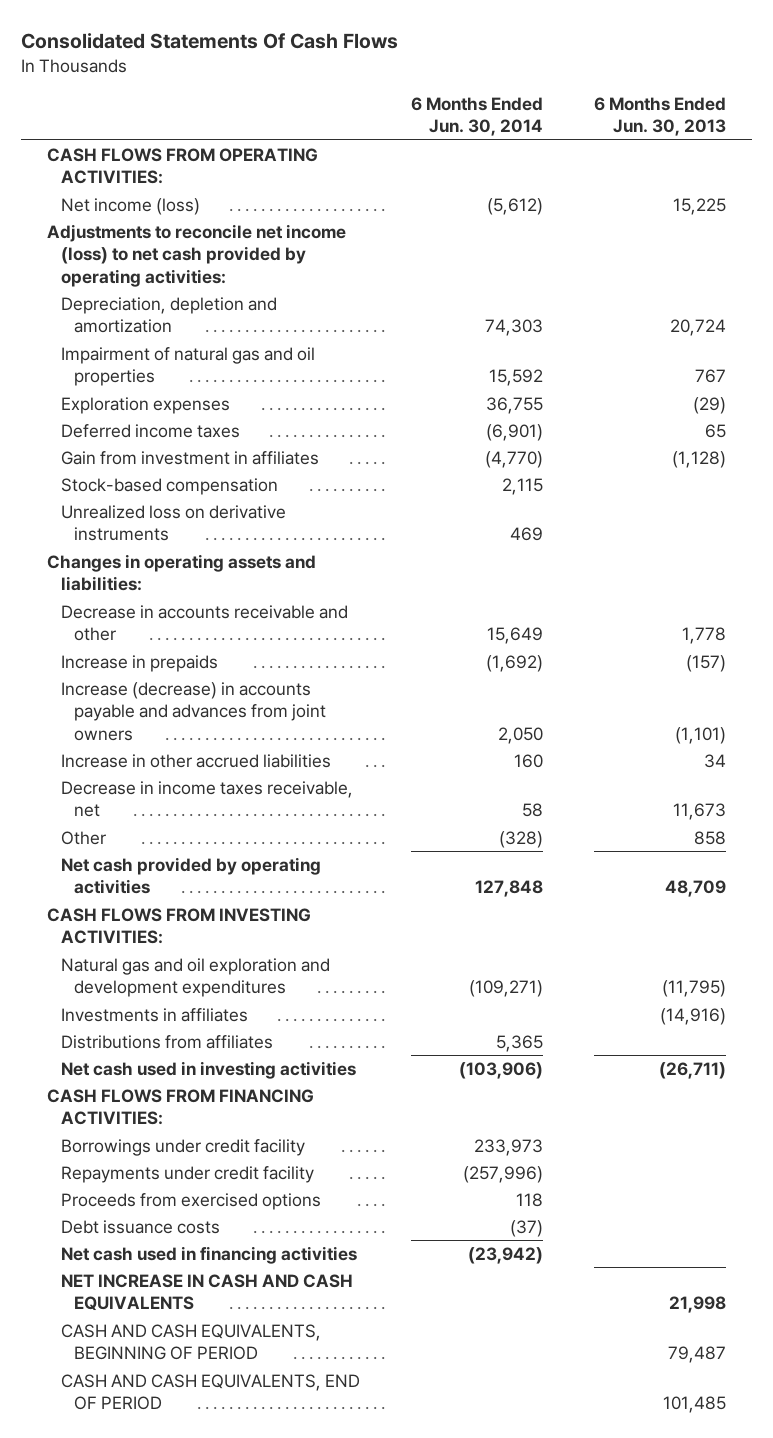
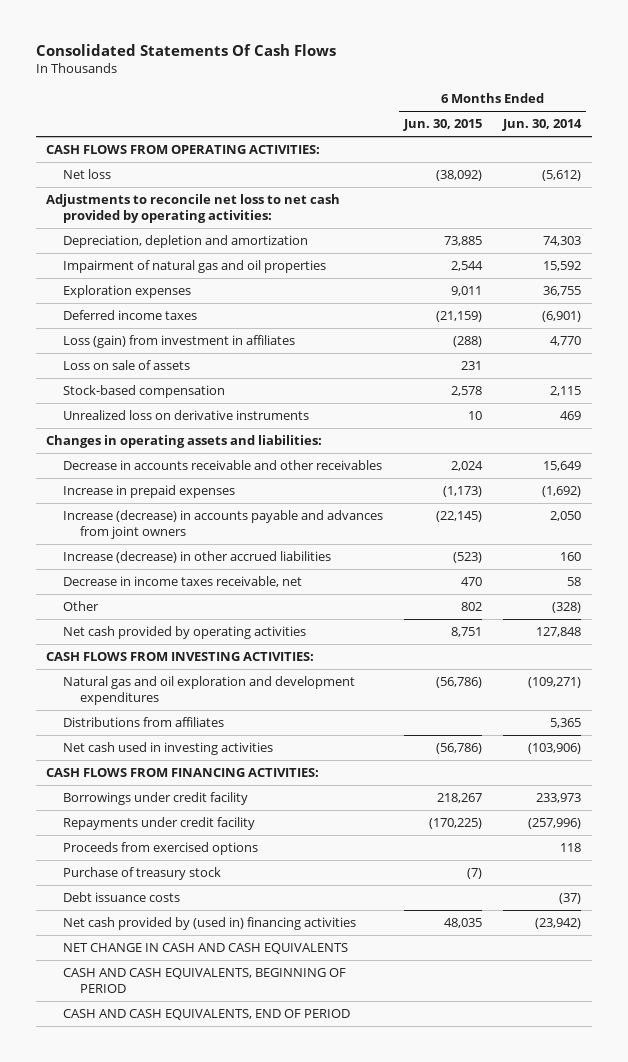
- | 6 Months Ended Jun. 30, 2014 | 6 Months Ended Jun. 30, 2013
+ | 6 Months Ended Jun. 30, 2015 | 6 Months Ended Jun. 30, 2014
- Net income (loss) | (5,612) | 15,225
- Adjustments to reconcile net income (loss) to net cash provided by operating activities:
+ Net loss | (38,092) | (5,612)
+ Adjustments to reconcile net loss to net cash provided by operating activities:
- Gain from investment in affiliates | (4,770) | (1,128)
+ Loss (gain) from investment in affiliates | (288) | 4,770
+ Loss on sale of assets | 231 |
- Decrease in accounts receivable and other | 15,649 | 1,778
- Increase in prepaids | (1,692) | (157)
+ Decrease in accounts receivable and other receivables | 2,024 | 15,649
+ Increase in prepaid expenses | (1,173) | (1,692)
- Increase in other accrued liabilities | 160 | 34
+ Increase (decrease) in other accrued liabilities | (523) | 160
- Investments in affiliates | | (14,916)
+ Purchase of treasury stock | (7) |
- Net cash used in financing activities | (23,942) |
- NET INCREASE IN CASH AND CASH EQUIVALENTS | | 21,998
+ Net cash provided by (used in) financing activities | 48,035 | (23,942)
+ NET CHANGE IN CASH AND CASH EQUIVALENTS

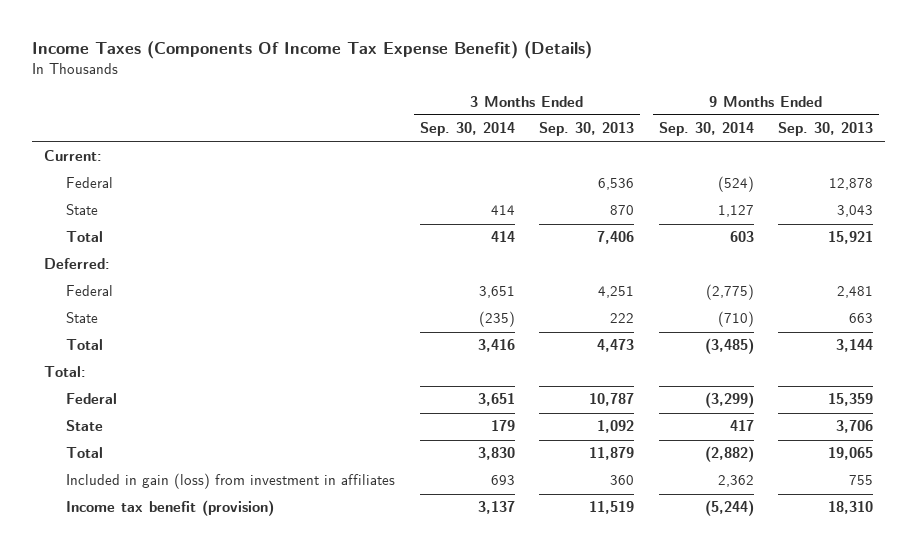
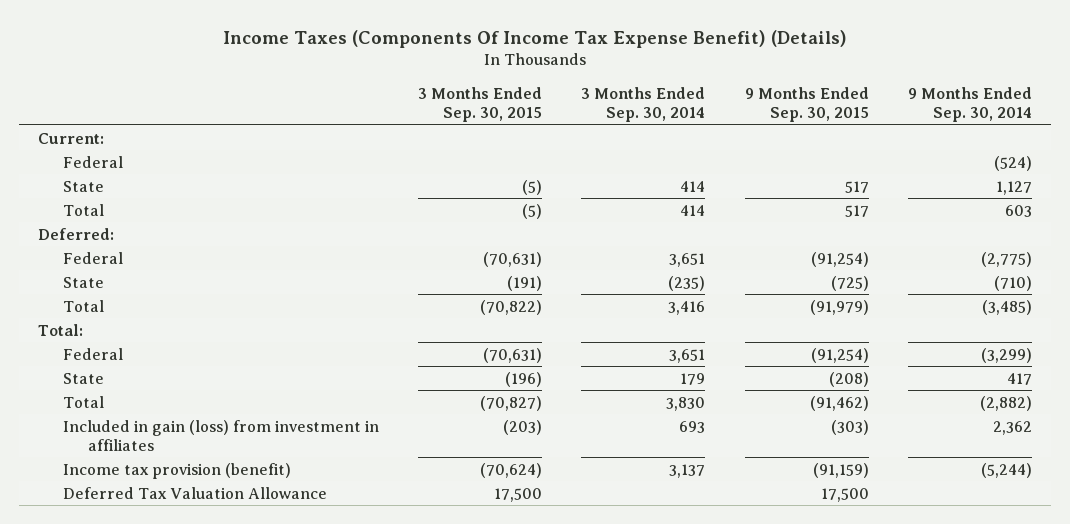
- | 3 Months Ended Sep. 30, 2014 | 3 Months Ended Sep. 30, 2013 | 9 Months Ended Sep. 30, 2014 | 9 Months Ended Sep. 30, 2013
+ | 3 Months Ended Sep. 30, 2015 | 3 Months Ended Sep. 30, 2014 | 9 Months Ended Sep. 30, 2015 | 9 Months Ended Sep. 30, 2014
- Income tax benefit (provision) | 3,137 | 11,519 | (5,244) | 18,310
+ Income tax provision (benefit) | (70,624) | 3,137 | (91,159) | (5,244)
+ Deferred Tax Valuation Allowance | 17,500 | | 17,500 |

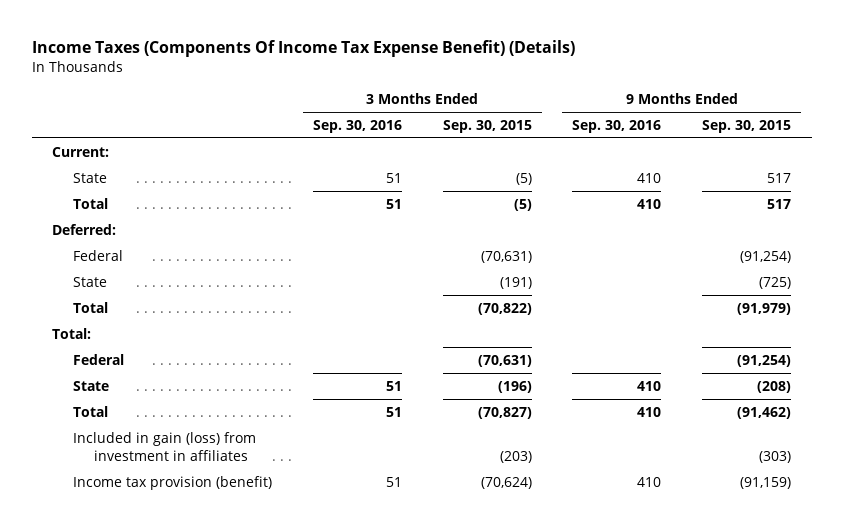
- | 3 Months Ended Sep. 30, 2015 | 3 Months Ended Sep. 30, 2014 | 9 Months Ended Sep. 30, 2015 | 9 Months Ended Sep. 30, 2014
+ | 3 Months Ended Sep. 30, 2016 | 3 Months Ended Sep. 30, 2015 | 9 Months Ended Sep. 30, 2016 | 9 Months Ended Sep. 30, 2015
- Federal | | | | (524)
- Deferred Tax Valuation Allowance | 17,500 | | 17,500 |

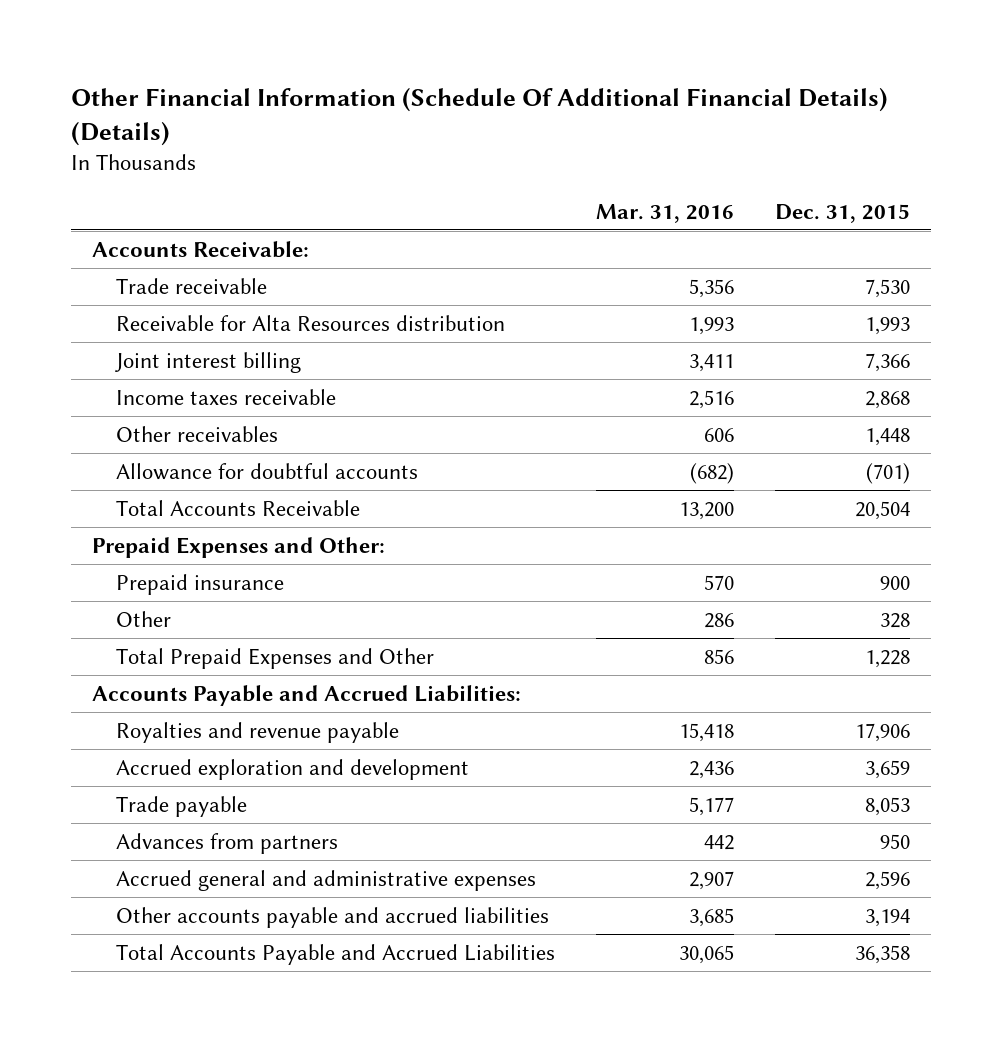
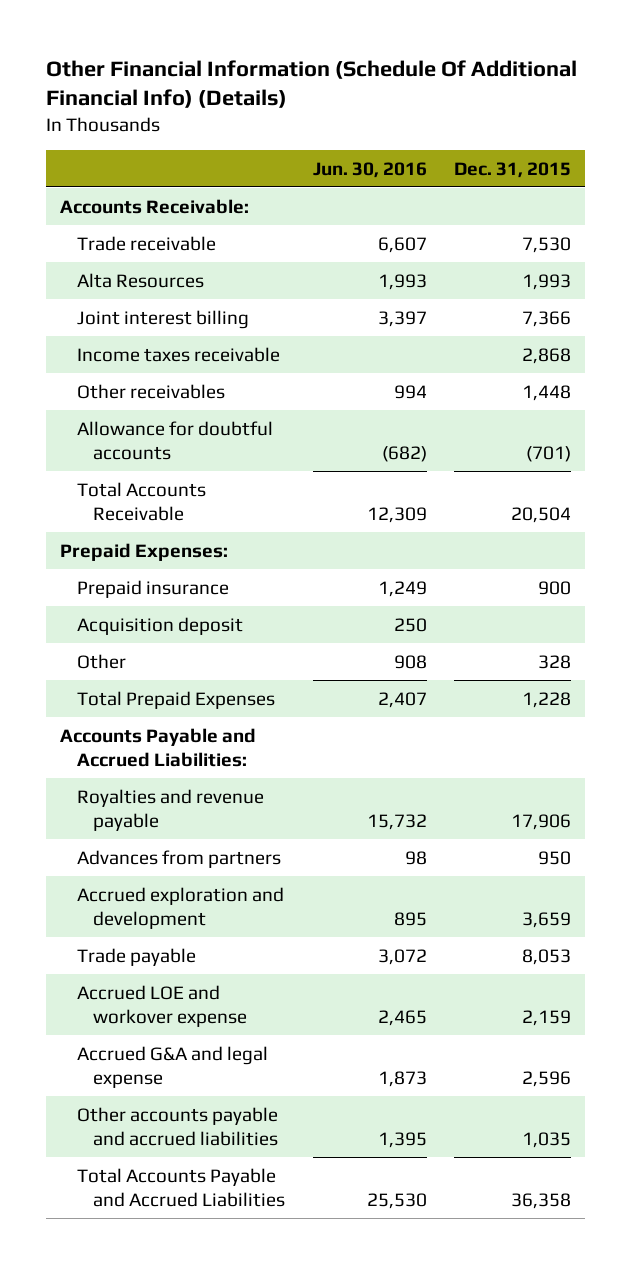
- Other Financial Information (Schedule Of Additional Financial Details) (Details)
+ Other Financial Information (Schedule Of Additional Financial Info) (Details)
- | Mar. 31, 2016 | Dec. 31, 2015
+ | Jun. 30, 2016 | Dec. 31, 2015
- Receivable for Alta Resources distribution | 1,993 | 1,993
+ Alta Resources | 1,993 | 1,993
- Prepaid Expenses and Other:
+ Prepaid Expenses:
+ Acquisition deposit | 250 |
- Total Prepaid Expenses and Other | 856 | 1,228
+ Total Prepaid Expenses | 2,407 | 1,228
moved up: Advances from partners | 98 | 950
- Accrued general and administrative expenses | 2,907 | 2,596
- Other accounts payable and accrued liabilities | 3,685 | 3,194
+ Accrued LOE and workover expense | 2,465 | 2,159
+ Accrued G&A and legal expense | 1,873 | 2,596
+ Other accounts payable and accrued liabilities | 1,395 | 1,035

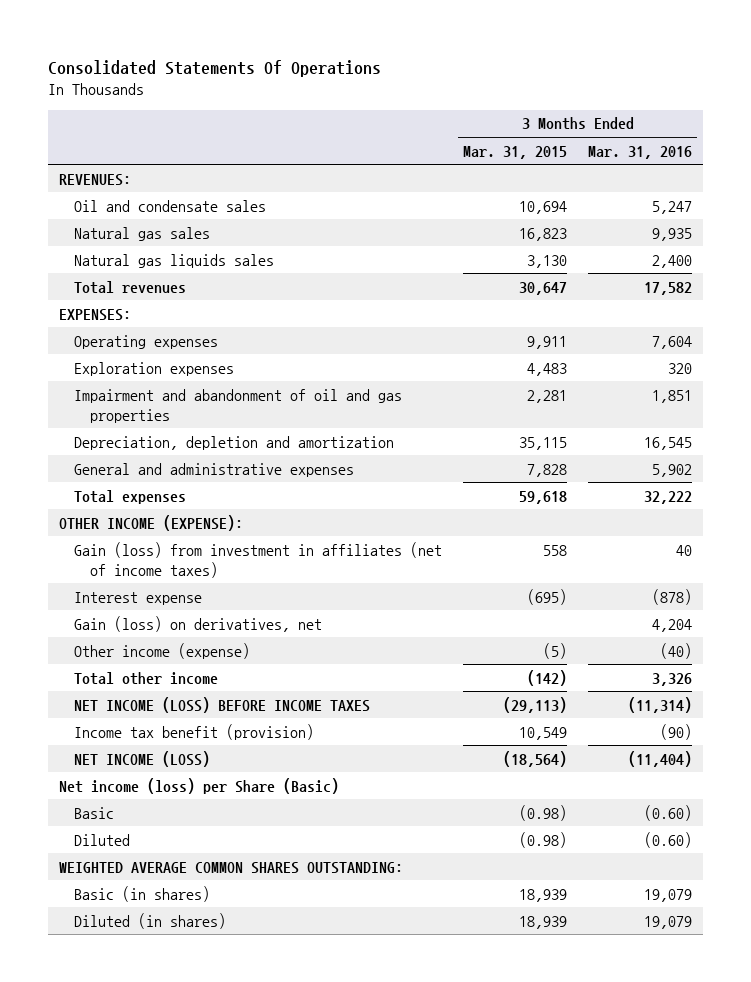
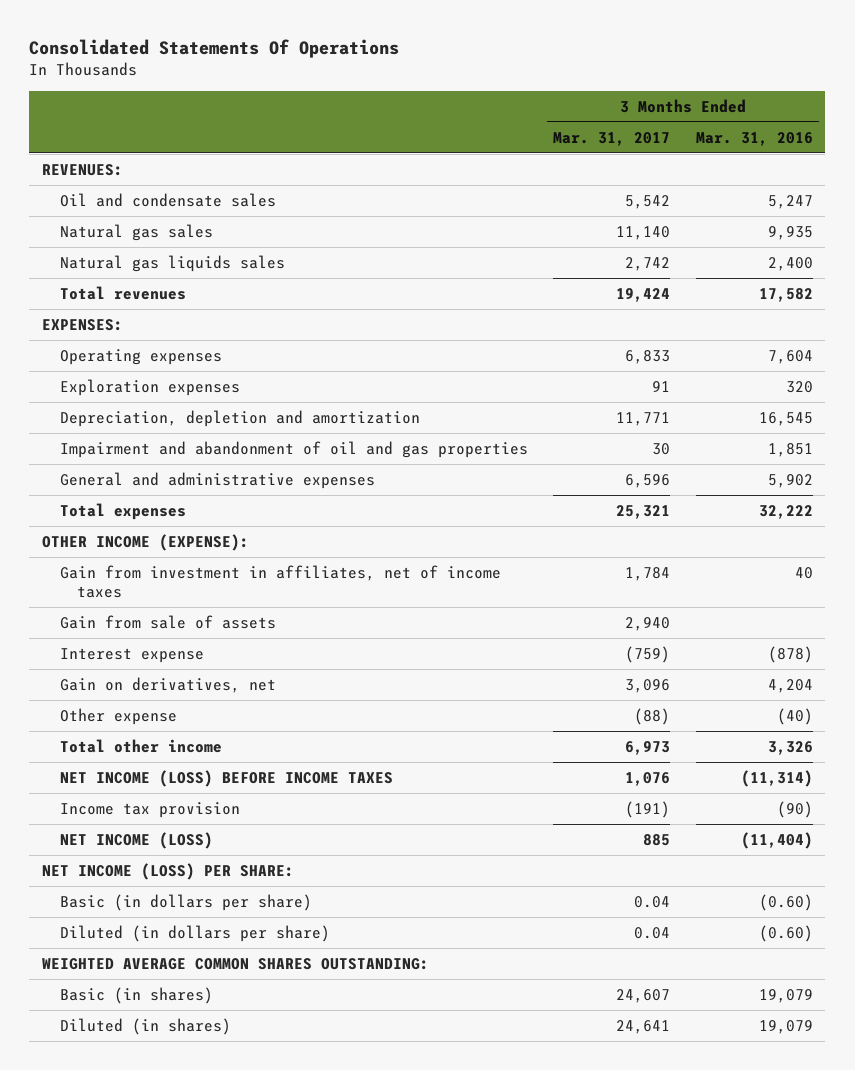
- | 3 Months Ended Mar. 31, 2015 | 3 Months Ended Mar. 31, 2016
+ | 3 Months Ended Mar. 31, 2017 | 3 Months Ended Mar. 31, 2016
moved down: Impairment and abandonment of oil and gas properties | 30 | 1,851
- Gain (loss) from investment in affiliates (net of income taxes) | 558 | 40
+ Gain from investment in affiliates, net of income taxes | 1,784 | 40
+ Gain from sale of assets | 2,940 |
- Gain (loss) on derivatives, net | | 4,204
- Other income (expense) | (5) | (40)
+ Gain on derivatives, net | 3,096 | 4,204
+ Other expense | (88) | (40)
- Income tax benefit (provision) | 10,549 | (90)
+ Income tax provision | (191) | (90)
- Net income (loss) per Share (Basic)
- Basic | (0.98) | (0.60)
- Diluted | (0.98) | (0.60)
+ NET INCOME (LOSS) PER SHARE:
+ Basic (in dollars per share) | 0.04 | (0.60)
+ Diluted (in dollars per share) | 0.04 | (0.60)

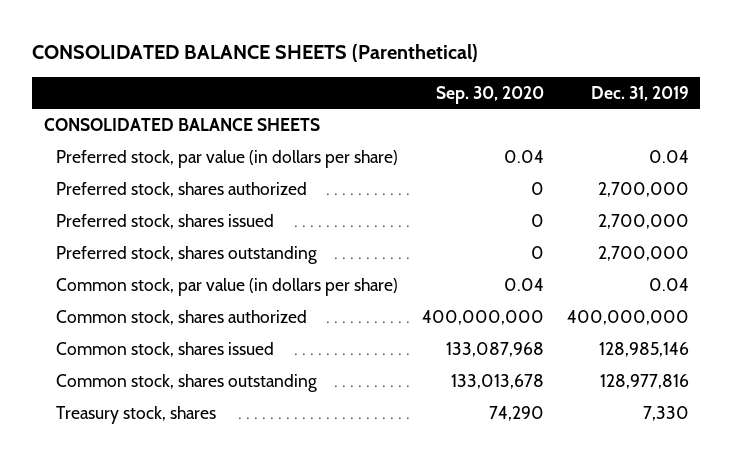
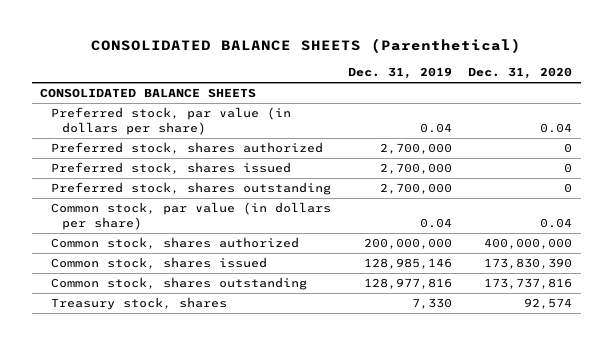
- | Sep. 30, 2020 | Dec. 31, 2019
+ | Dec. 31, 2019 | Dec. 31, 2020
- Common stock, shares authorized | 400,000,000 | 400,000,000
+ Common stock, shares authorized | 200,000,000 | 400,000,000

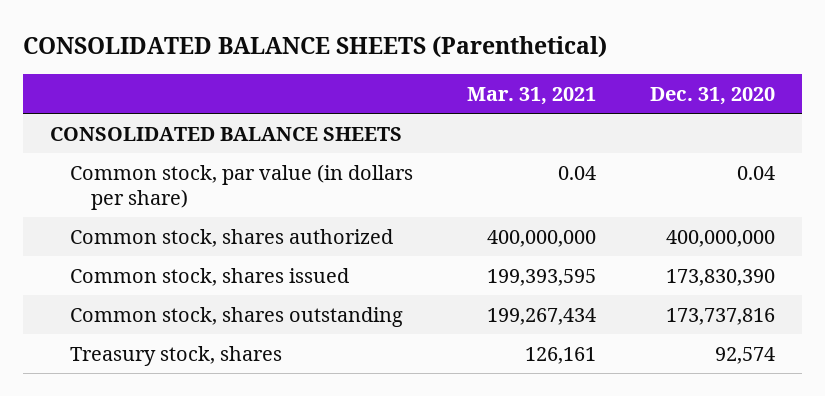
- | Dec. 31, 2019 | Dec. 31, 2020
+ | Mar. 31, 2021 | Dec. 31, 2020
- Preferred stock, par value (in dollars per share) | 0.04 | 0.04
- Preferred stock, shares authorized | 2,700,000 | 0
- Preferred stock, shares issued | 2,700,000 | 0
- Preferred stock, shares outstanding | 2,700,000 | 0

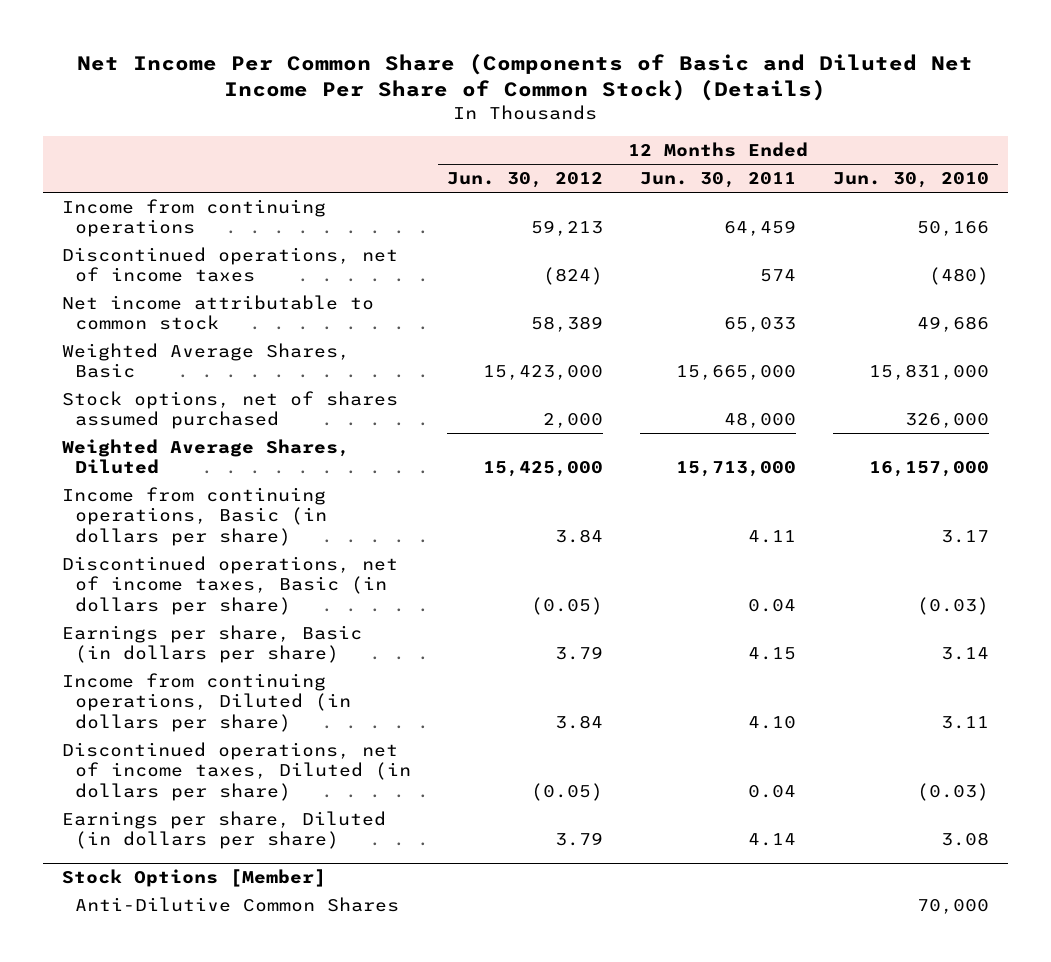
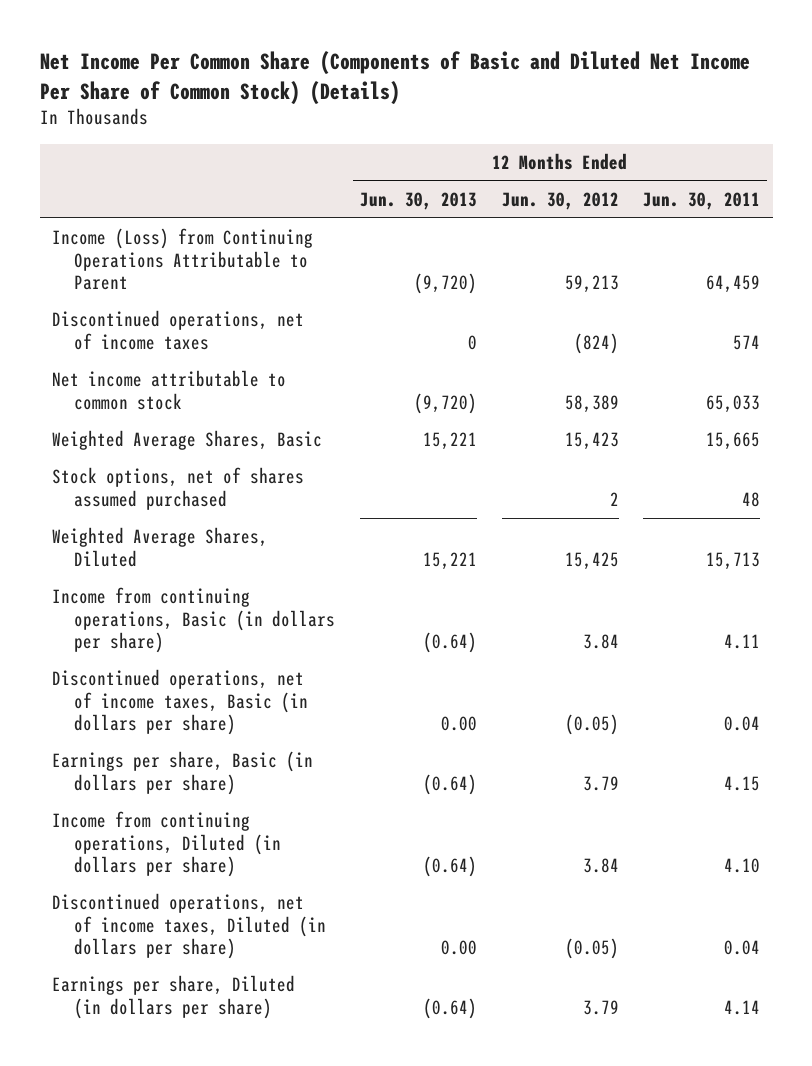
- | 12 Months Ended Jun. 30, 2012 | 12 Months Ended Jun. 30, 2011 | 12 Months Ended Jun. 30, 2010
+ | 12 Months Ended Jun. 30, 2013 | 12 Months Ended Jun. 30, 2012 | 12 Months Ended Jun. 30, 2011
- Income from continuing operations | 59,213 | 64,459 | 50,166
+ Income (Loss) from Continuing Operations Attributable to Parent | (9,720) | 59,213 | 64,459
- Weighted Average Shares, Basic | 15,423,000 | 15,665,000 | 15,831,000
- Stock options, net of shares assumed purchased | 2,000 | 48,000 | 326,000
- Weighted Average Shares, Diluted | 15,425,000 | 15,713,000 | 16,157,000
+ Weighted Average Shares, Basic | 15,221 | 15,423 | 15,665
+ Stock options, net of shares assumed purchased | | 2 | 48
+ Weighted Average Shares, Diluted | 15,221 | 15,425 | 15,713
- Stock Options [Member]
- Anti-Dilutive Common Shares | | | 70,000

